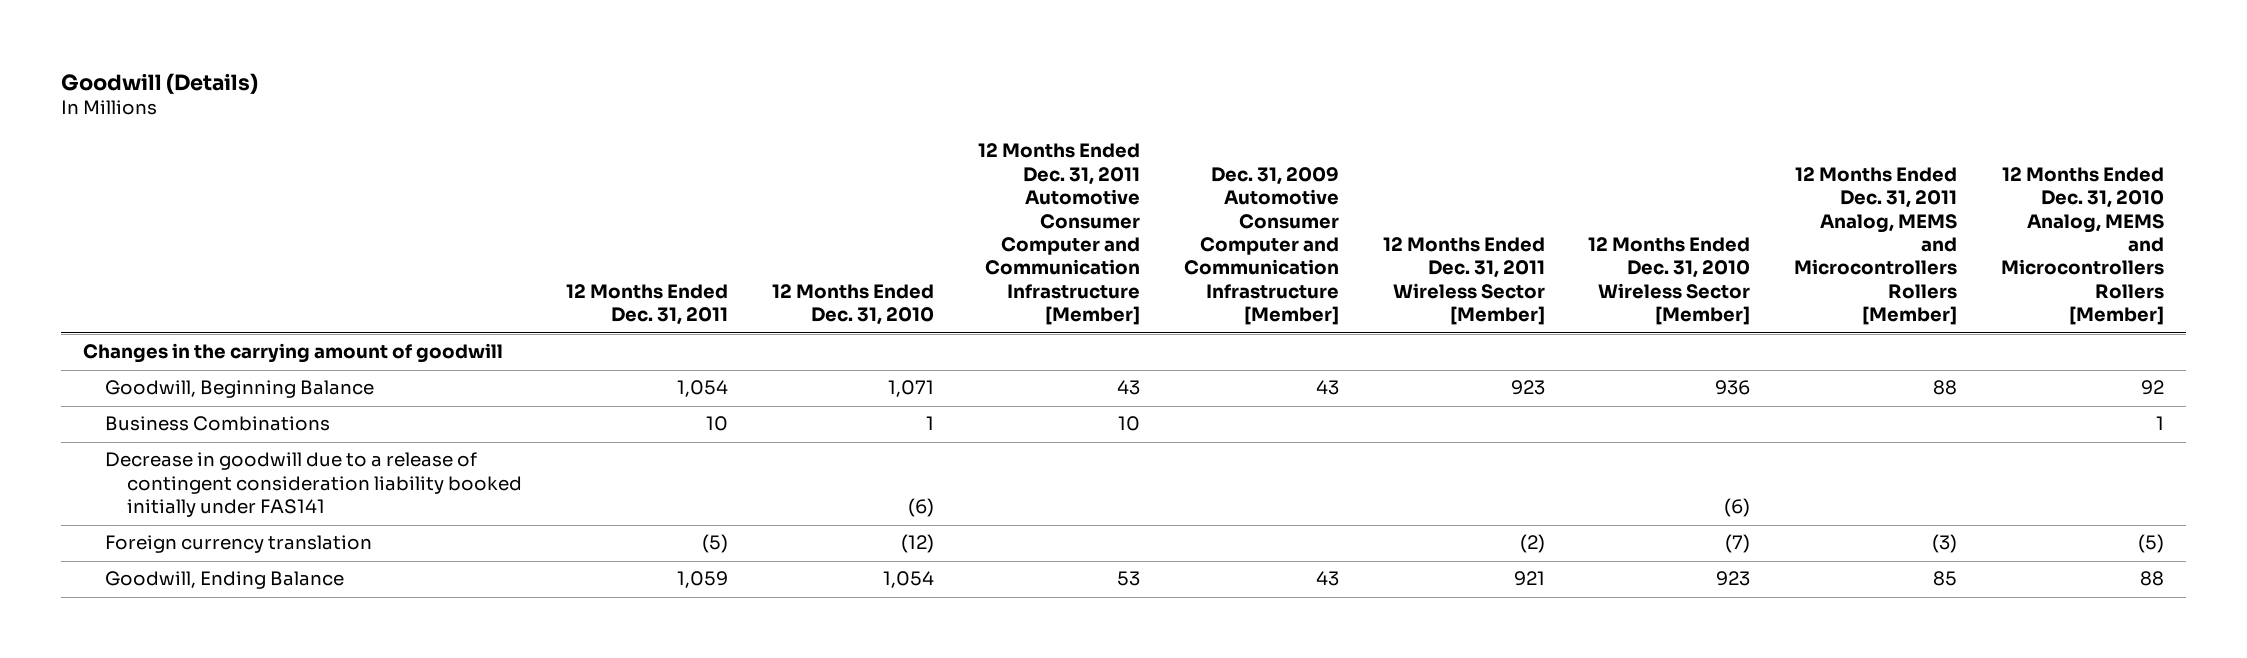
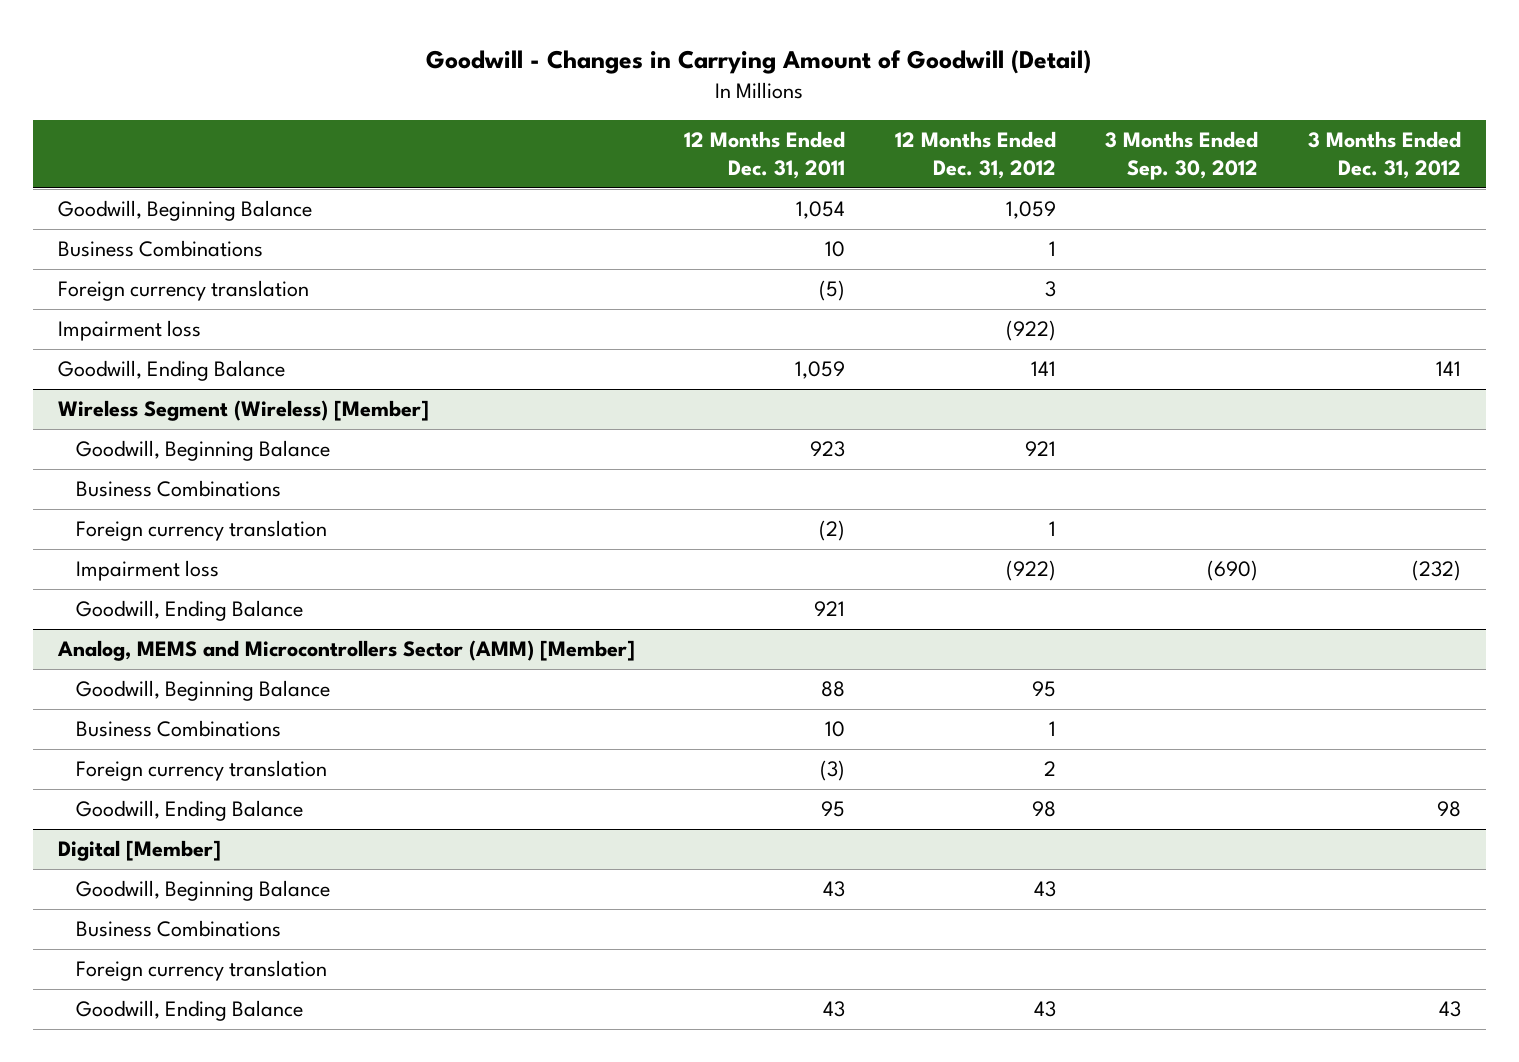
- Goodwill (Details)
+ Goodwill - Changes in Carrying Amount of Goodwill (Detail)
- | 12 Months Ended Dec. 31, 2011 | 12 Months Ended Dec. 31, 2010 | 12 Months Ended Dec. 31, 2011 Automotive Consumer Computer and Communication Infrastructure [Member] | Dec. 31, 2009 Automotive Consumer Computer and Communication Infrastructure [Member] | 12 Months Ended Dec. 31, 2011 Wireless Sector [Member] | 12 Months Ended Dec. 31, 2010 Wireless Sector [Member] | 12 Months Ended Dec. 31, 2011 Analog, MEMS and Microcontrollers Rollers [Member] | 12 Months Ended Dec. 31, 2010 Analog, MEMS and Microcontrollers Rollers [Member]
+ | 12 Months Ended Dec. 31, 2011 | 12 Months Ended Dec. 31, 2012 | 3 Months Ended Sep. 30, 2012 | 3 Months Ended Dec. 31, 2012
- Changes in the carrying amount of goodwill
- Decrease in goodwill due to a release of contingent consideration liability booked initially under FAS141 | | (6) | | | | (6) | |
+ Impairment loss | | (922) | |
+ Wireless Segment (Wireless) [Member]
+ Goodwill, Beginning Balance | 923 | 921 | |
+ Business Combinations
+ Foreign currency translation | (2) | 1 | |
+ Impairment loss | | (922) | (690) | (232)
+ Goodwill, Ending Balance | 921 | | |
+ Analog, MEMS and Microcontrollers Sector (AMM) [Member]
+ Goodwill, Beginning Balance | 88 | 95 | |
+ Business Combinations | 10 | 1 | |
+ Foreign currency translation | (3) | 2 | |
+ Goodwill, Ending Balance | 95 | 98 | | 98
+ Digital [Member]
+ Goodwill, Beginning Balance | 43 | 43 | |
+ Business Combinations
+ Foreign currency translation
+ Goodwill, Ending Balance | 43 | 43 | | 43

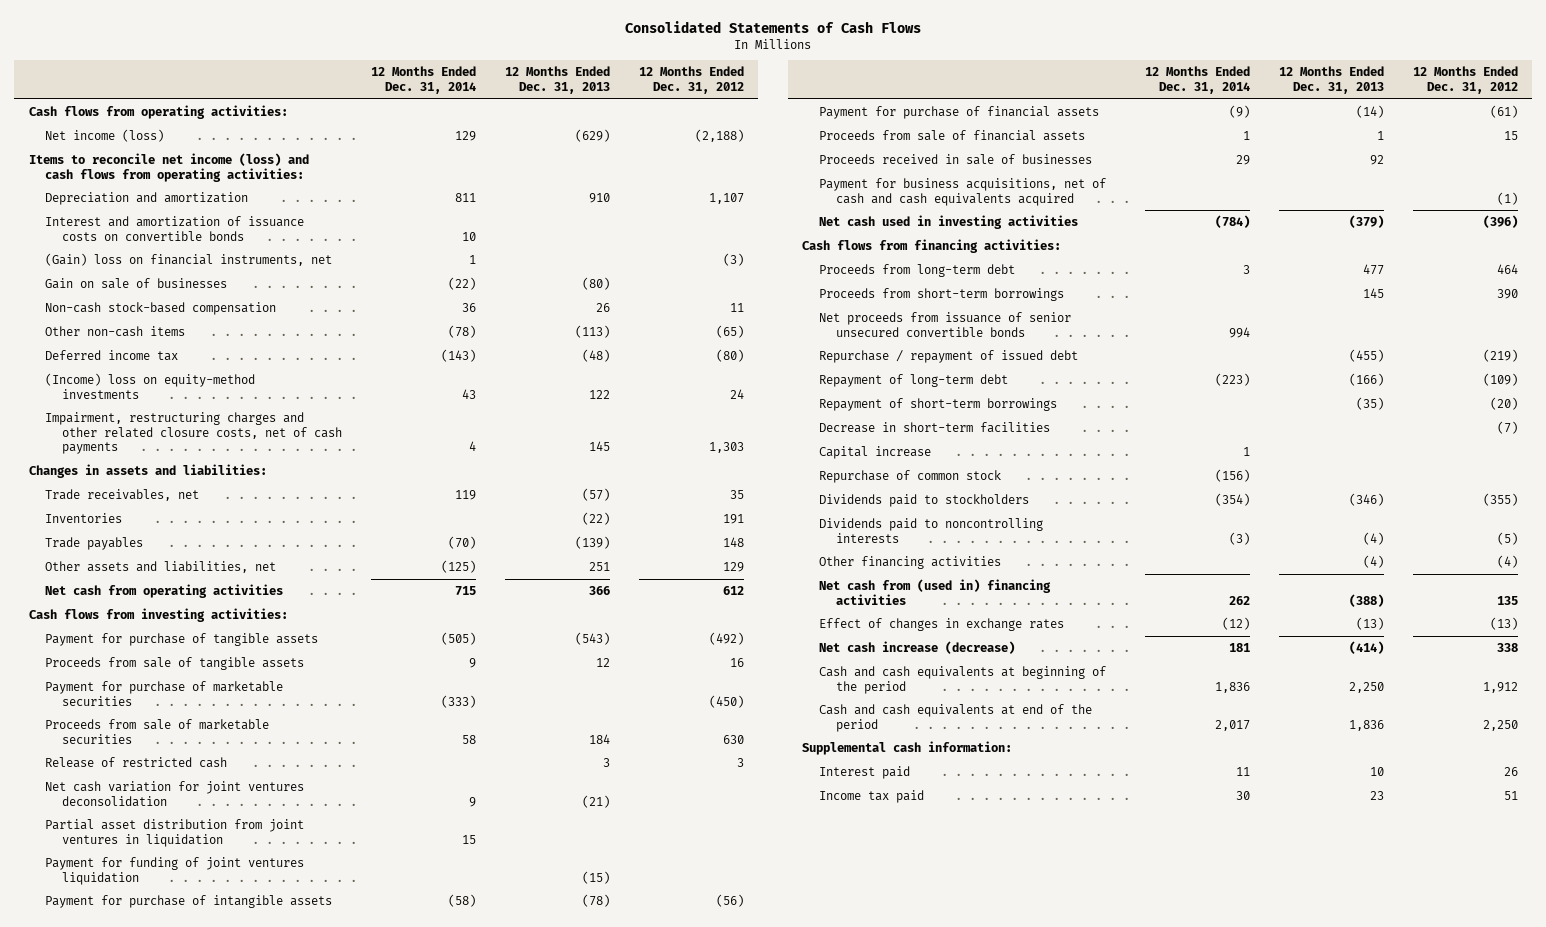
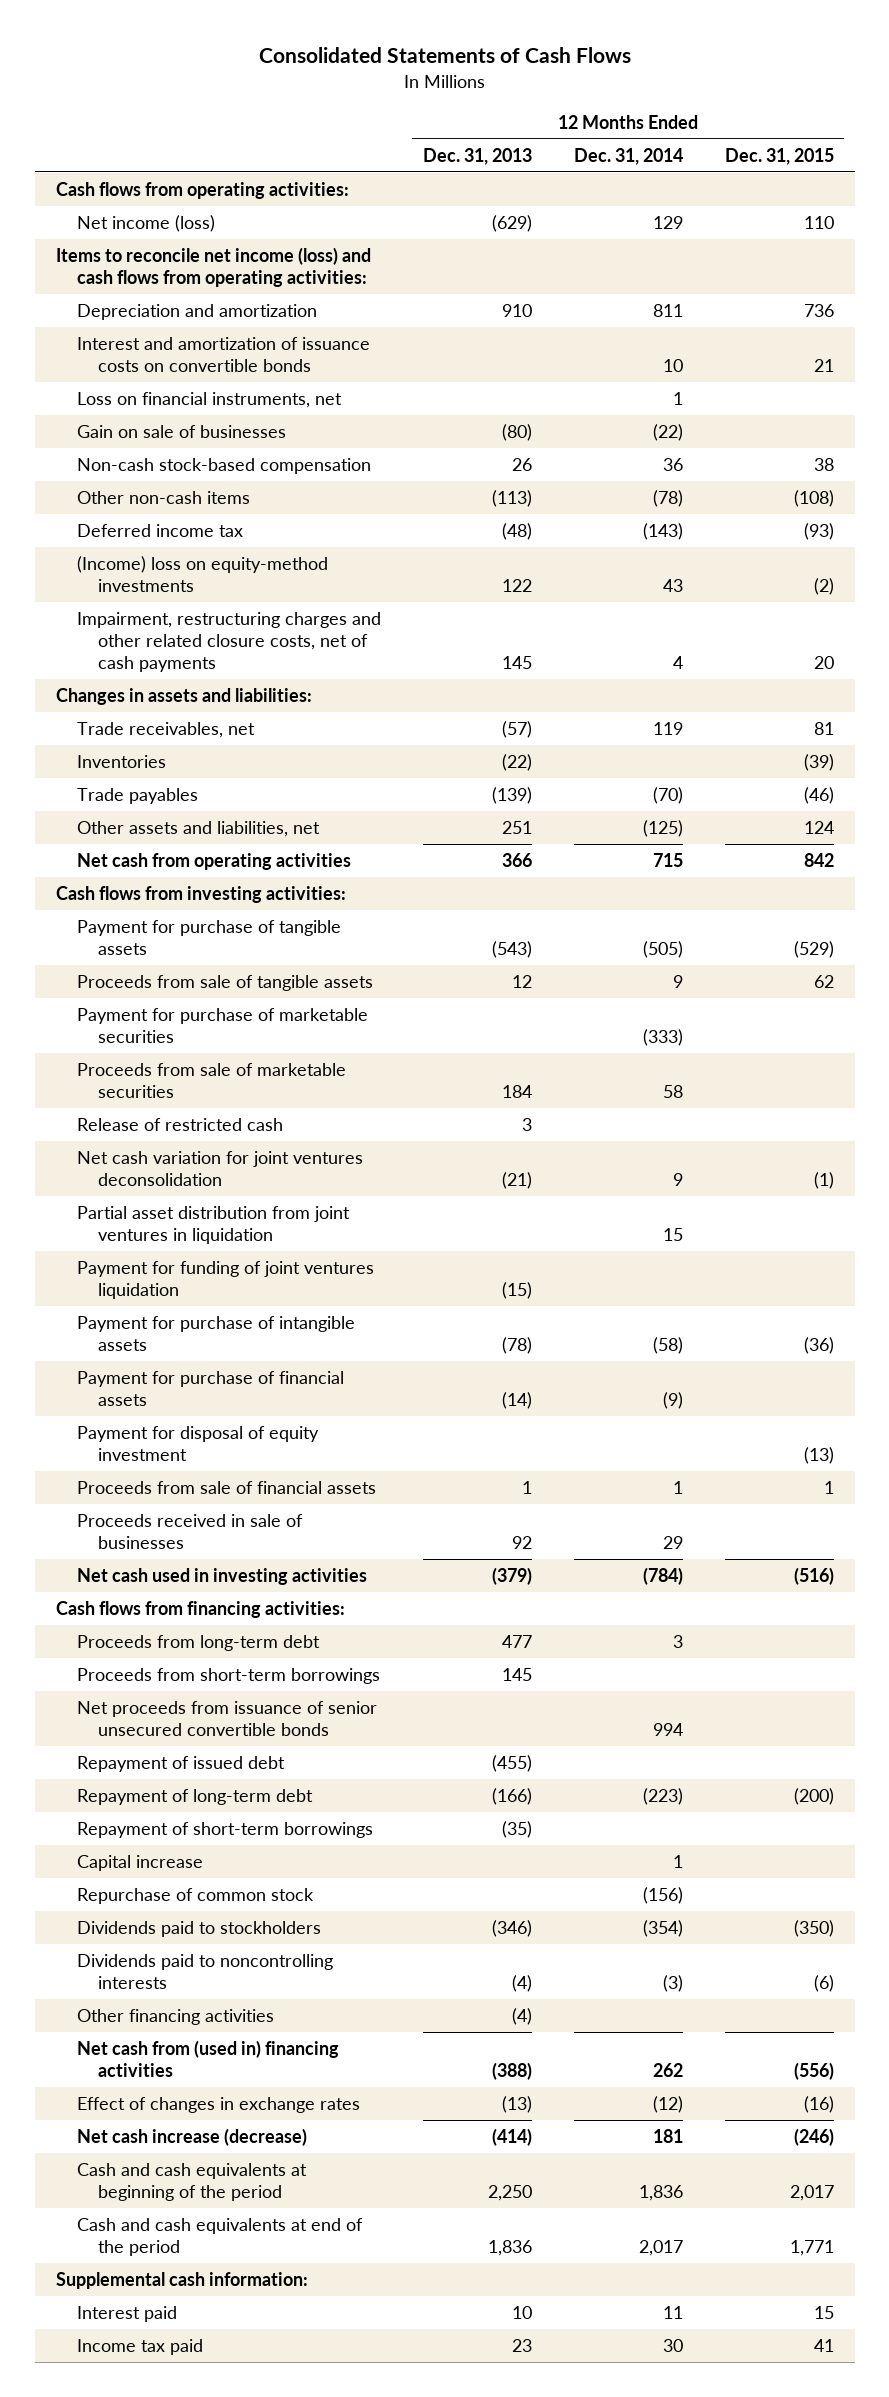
- | 12 Months Ended Dec. 31, 2014 | 12 Months Ended Dec. 31, 2013 | 12 Months Ended Dec. 31, 2012
+ | 12 Months Ended Dec. 31, 2013 | 12 Months Ended Dec. 31, 2014 | 12 Months Ended Dec. 31, 2015
- (Gain) loss on financial instruments, net | 1 | | (3)
+ Loss on financial instruments, net | | 1 |
+ Payment for disposal of equity investment | | | (13)
- Payment for business acquisitions, net of cash and cash equivalents acquired | | | (1)
- Repurchase / repayment of issued debt | | (455) | (219)
+ Repayment of issued debt | (455) | |
- Decrease in short-term facilities | | | (7)

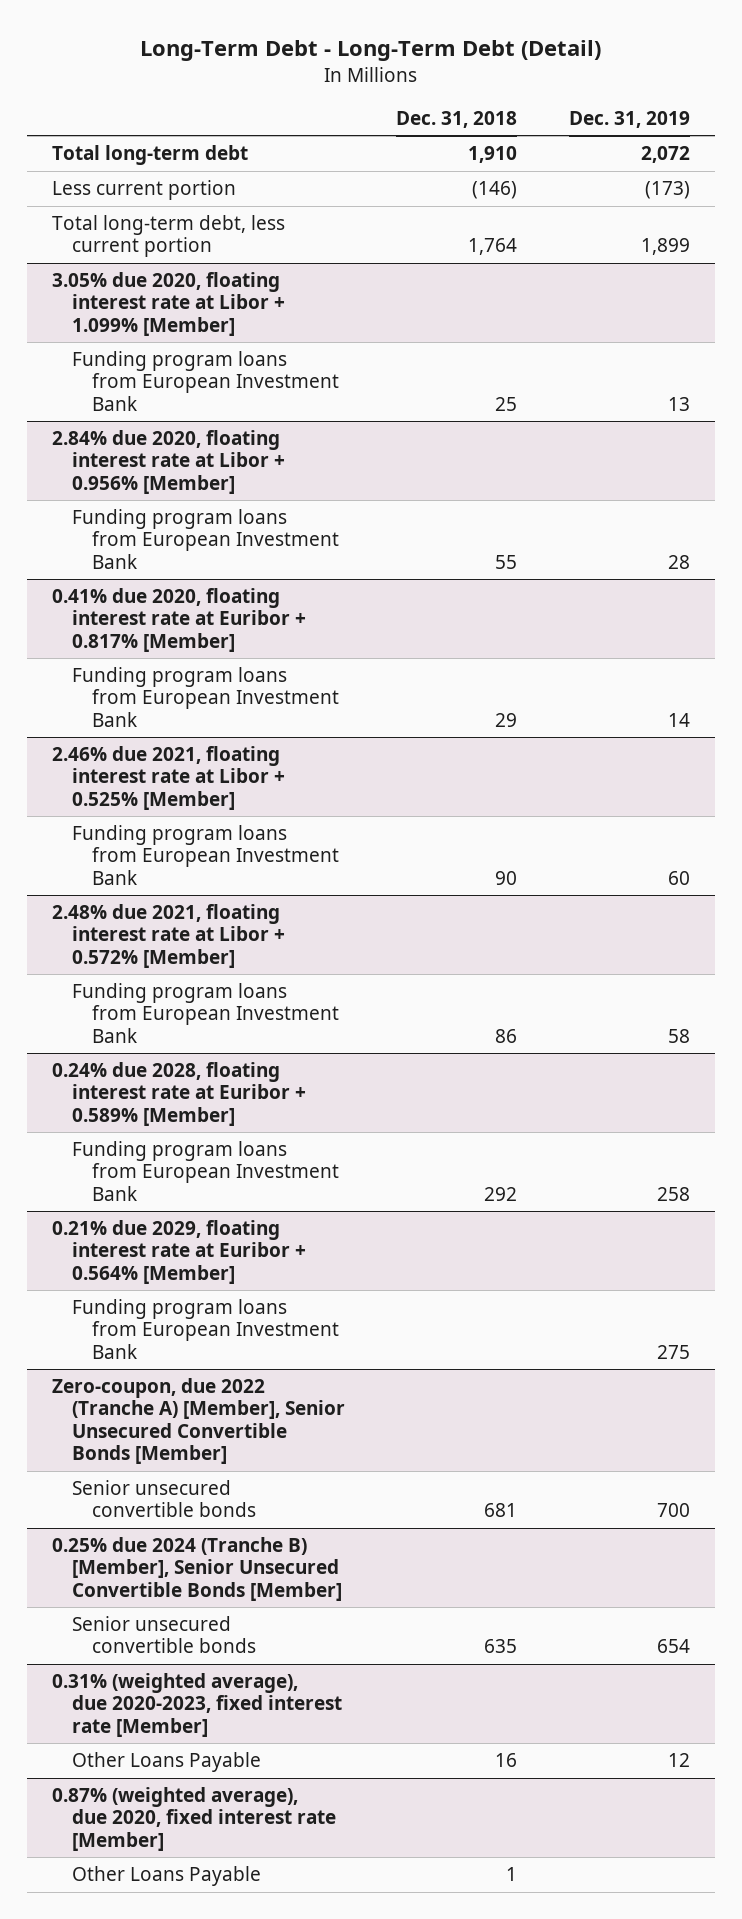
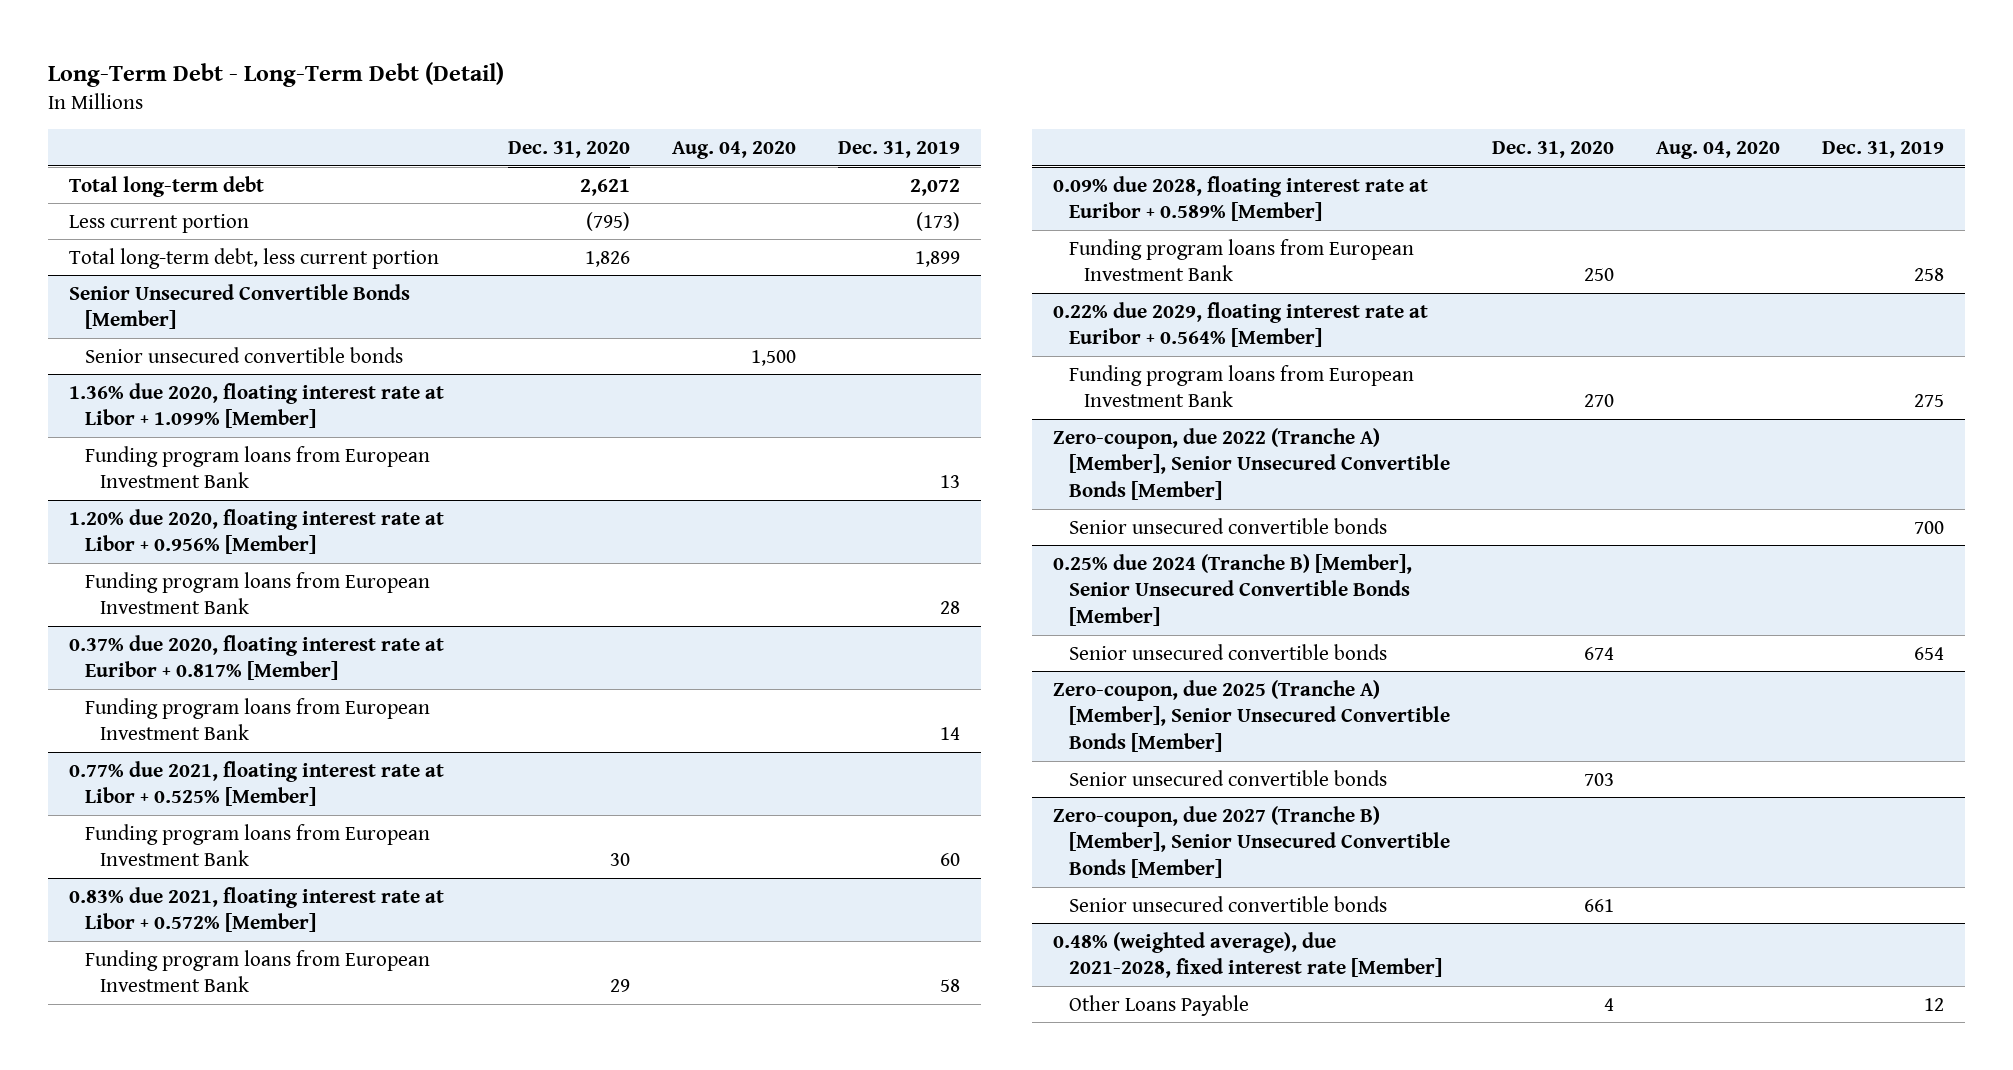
- | Dec. 31, 2018 | Dec. 31, 2019
+ | Dec. 31, 2020 | Aug. 04, 2020 | Dec. 31, 2019
- 3.05% due 2020, floating interest rate at Libor + 1.099% [Member]
+ Senior Unsecured Convertible Bonds [Member]
+ Senior unsecured convertible bonds | | 1,500 |
+ 1.36% due 2020, floating interest rate at Libor + 1.099% [Member]
- 2.84% due 2020, floating interest rate at Libor + 0.956% [Member]
+ 1.20% due 2020, floating interest rate at Libor + 0.956% [Member]
- 0.41% due 2020, floating interest rate at Euribor + 0.817% [Member]
+ 0.37% due 2020, floating interest rate at Euribor + 0.817% [Member]
- 2.46% due 2021, floating interest rate at Libor + 0.525% [Member]
+ 0.77% due 2021, floating interest rate at Libor + 0.525% [Member]
- 2.48% due 2021, floating interest rate at Libor + 0.572% [Member]
+ 0.83% due 2021, floating interest rate at Libor + 0.572% [Member]
- 0.24% due 2028, floating interest rate at Euribor + 0.589% [Member]
+ 0.09% due 2028, floating interest rate at Euribor + 0.589% [Member]
- 0.21% due 2029, floating interest rate at Euribor + 0.564% [Member]
+ 0.22% due 2029, floating interest rate at Euribor + 0.564% [Member]
- 0.31% (weighted average), due 2020-2023, fixed interest rate [Member]
+ Zero-coupon, due 2025 (Tranche A) [Member], Senior Unsecured Convertible Bonds [Member]
+ Senior unsecured convertible bonds | 703 | |
+ Zero-coupon, due 2027 (Tranche B) [Member], Senior Unsecured Convertible Bonds [Member]
+ Senior unsecured convertible bonds | 661 | |
+ 0.48% (weighted average), due 2021-2028, fixed interest rate [Member]
- 0.87% (weighted average), due 2020, fixed interest rate [Member]
- Other Loans Payable | 1 |

